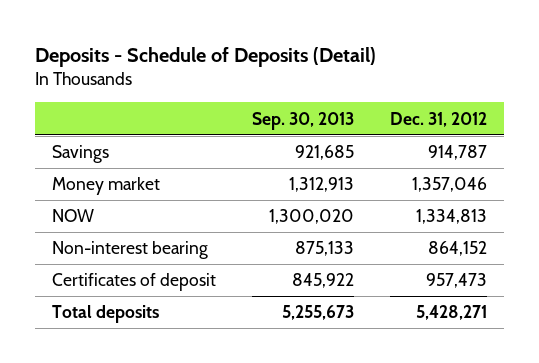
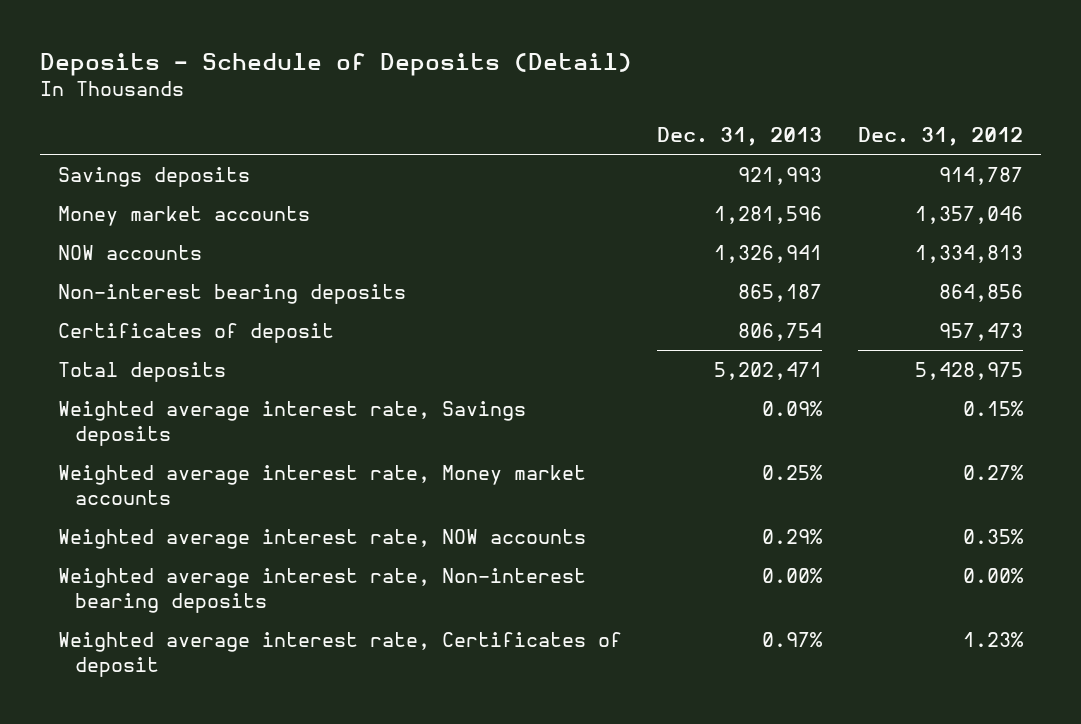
- | Sep. 30, 2013 | Dec. 31, 2012
+ | Dec. 31, 2013 | Dec. 31, 2012
- Savings | 921,685 | 914,787
- Money market | 1,312,913 | 1,357,046
- NOW | 1,300,020 | 1,334,813
- Non-interest bearing | 875,133 | 864,152
+ Savings deposits | 921,993 | 914,787
+ Money market accounts | 1,281,596 | 1,357,046
+ NOW accounts | 1,326,941 | 1,334,813
+ Non-interest bearing deposits | 865,187 | 864,856
- Total deposits | 5,255,673 | 5,428,271
+ Total deposits | 5,202,471 | 5,428,975
+ Weighted average interest rate, Savings deposits | 0.09% | 0.15%
+ Weighted average interest rate, Money market accounts | 0.25% | 0.27%
+ Weighted average interest rate, NOW accounts | 0.29% | 0.35%
+ Weighted average interest rate, Non-interest bearing deposits | 0.00% | 0.00%
+ Weighted average interest rate, Certificates of deposit | 0.97% | 1.23%

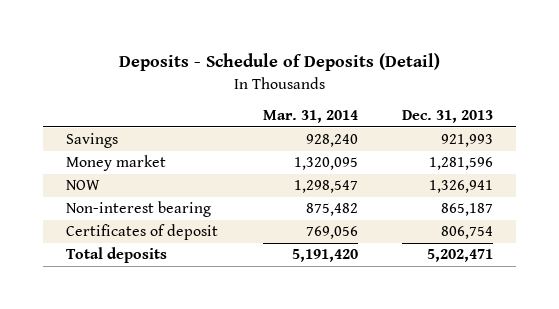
- | Dec. 31, 2013 | Dec. 31, 2012
+ | Mar. 31, 2014 | Dec. 31, 2013
- Savings deposits | 921,993 | 914,787
- Money market accounts | 1,281,596 | 1,357,046
- NOW accounts | 1,326,941 | 1,334,813
- Non-interest bearing deposits | 865,187 | 864,856
+ Savings | 928,240 | 921,993
+ Money market | 1,320,095 | 1,281,596
+ NOW | 1,298,547 | 1,326,941
+ Non-interest bearing | 875,482 | 865,187
- Weighted average interest rate, Savings deposits | 0.09% | 0.15%
- Weighted average interest rate, Money market accounts | 0.25% | 0.27%
- Weighted average interest rate, NOW accounts | 0.29% | 0.35%
- Weighted average interest rate, Non-interest bearing deposits | 0.00% | 0.00%
- Weighted average interest rate, Certificates of deposit | 0.97% | 1.23%

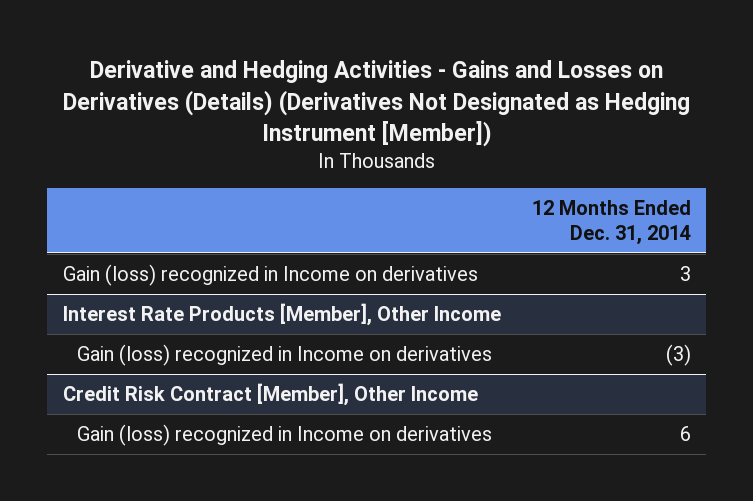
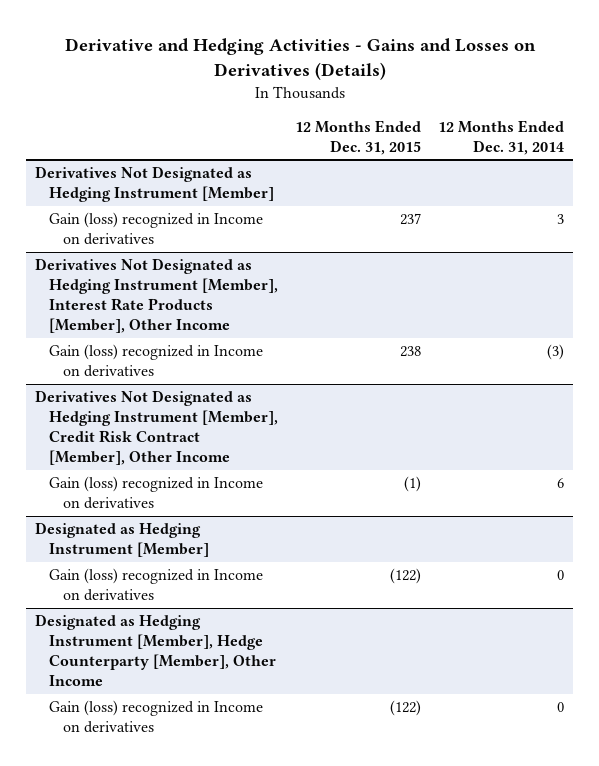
- Derivative and Hedging Activities - Gains and Losses on Derivatives (Details) (Derivatives Not Designated as Hedging Instrument [Member])
+ Derivative and Hedging Activities - Gains and Losses on Derivatives (Details)
- | 12 Months Ended Dec. 31, 2014
+ | 12 Months Ended Dec. 31, 2015 | 12 Months Ended Dec. 31, 2014
+ Derivatives Not Designated as Hedging Instrument [Member]
- Interest Rate Products [Member], Other Income
+ Derivatives Not Designated as Hedging Instrument [Member], Interest Rate Products [Member], Other Income
- Credit Risk Contract [Member], Other Income
+ Derivatives Not Designated as Hedging Instrument [Member], Credit Risk Contract [Member], Other Income
+ Designated as Hedging Instrument [Member]
+ Gain (loss) recognized in Income on derivatives | (122) | 0
+ Designated as Hedging Instrument [Member], Hedge Counterparty [Member], Other Income
+ Gain (loss) recognized in Income on derivatives | (122) | 0

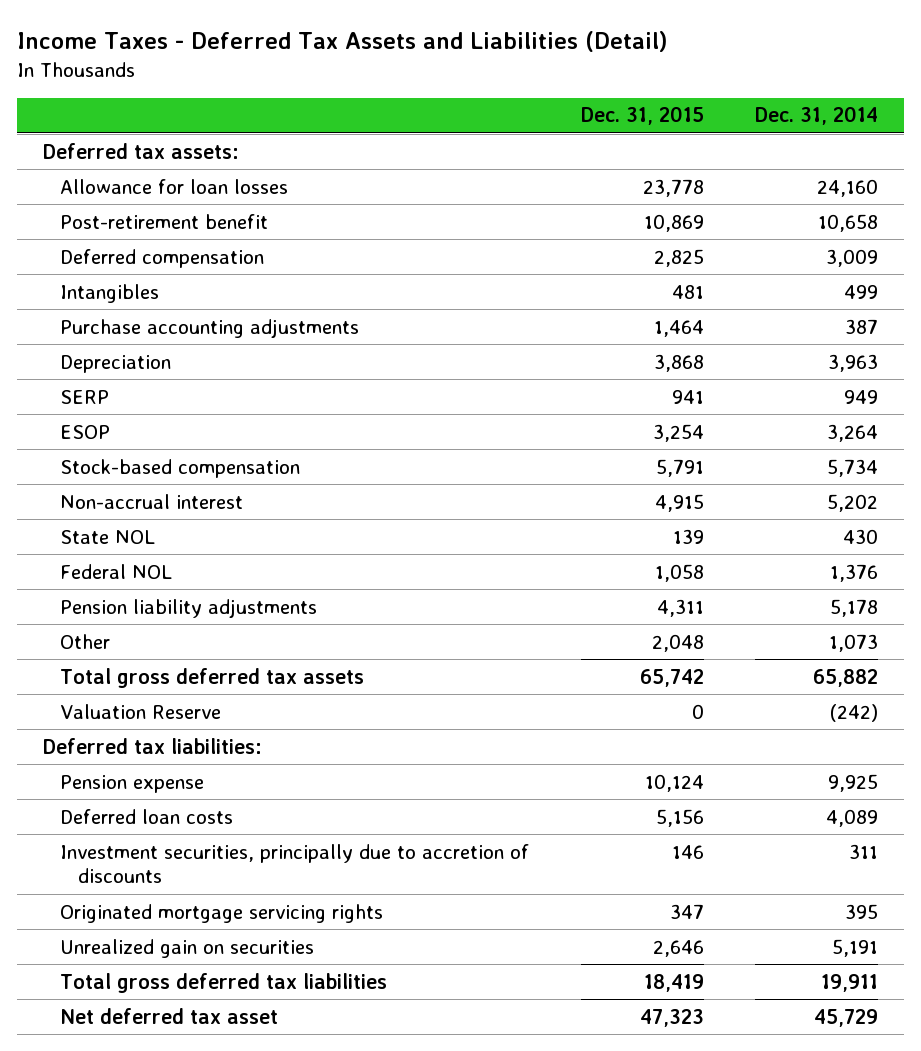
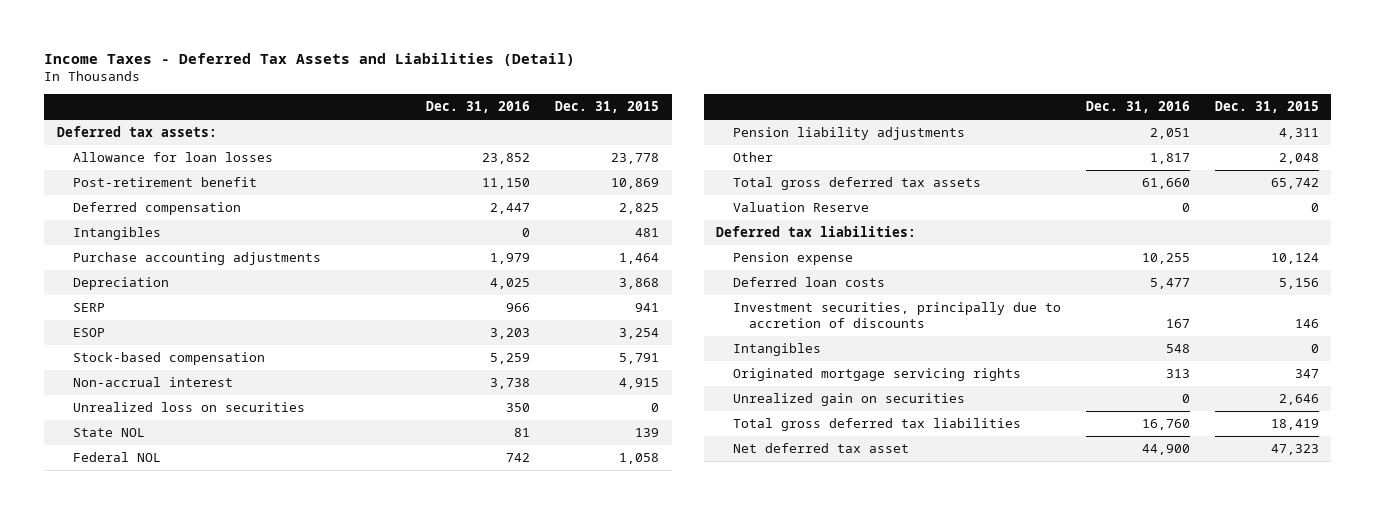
- | Dec. 31, 2015 | Dec. 31, 2014
+ | Dec. 31, 2016 | Dec. 31, 2015
+ Unrealized loss on securities | 350 | 0
+ Intangibles | 548 | 0

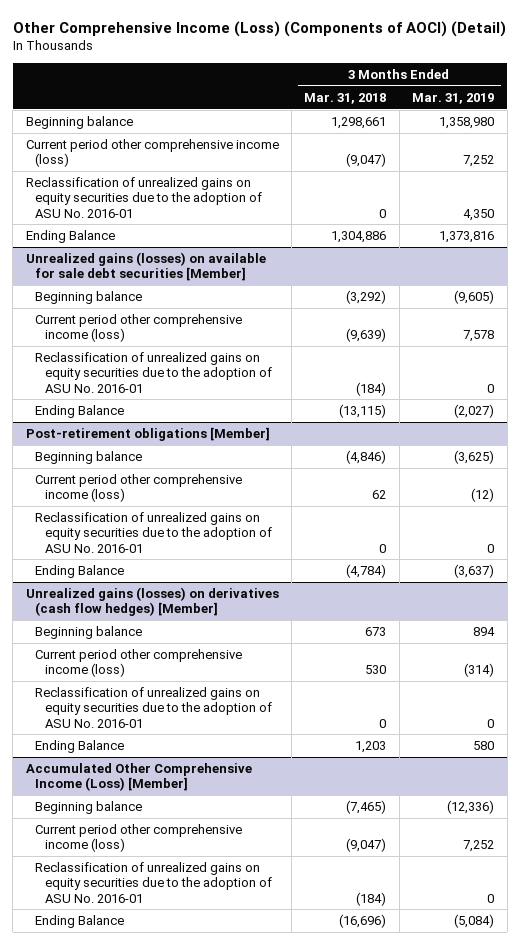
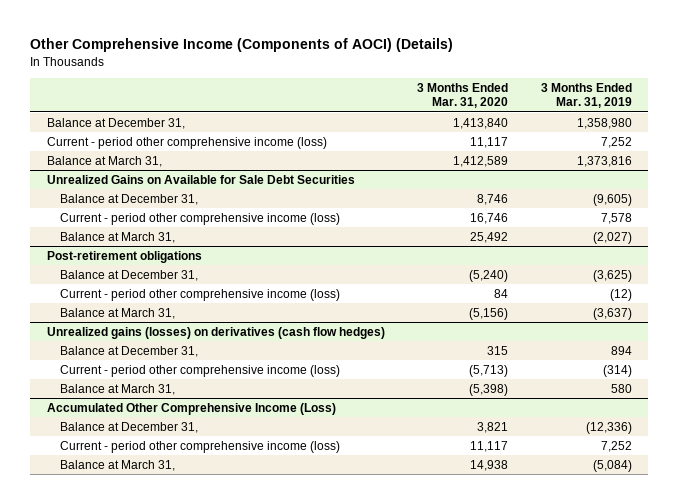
- Other Comprehensive Income (Loss) (Components of AOCI) (Detail)
+ Other Comprehensive Income (Components of AOCI) (Details)
- | 3 Months Ended Mar. 31, 2018 | 3 Months Ended Mar. 31, 2019
+ | 3 Months Ended Mar. 31, 2020 | 3 Months Ended Mar. 31, 2019
- Beginning balance | 1,298,661 | 1,358,980
- Current period other comprehensive income (loss) | (9,047) | 7,252
- Reclassification of unrealized gains on equity securities due to the adoption of ASU No. 2016-01 | 0 | 4,350
- Ending Balance | 1,304,886 | 1,373,816
- Unrealized gains (losses) on available for sale debt securities [Member]
- Beginning balance | (3,292) | (9,605)
- Current period other comprehensive income (loss) | (9,639) | 7,578
- Reclassification of unrealized gains on equity securities due to the adoption of ASU No. 2016-01 | (184) | 0
- Ending Balance | (13,115) | (2,027)
- Post-retirement obligations [Member]
- Beginning balance | (4,846) | (3,625)
- Current period other comprehensive income (loss) | 62 | (12)
- Reclassification of unrealized gains on equity securities due to the adoption of ASU No. 2016-01 | 0 | 0
- Ending Balance | (4,784) | (3,637)
- Unrealized gains (losses) on derivatives (cash flow hedges) [Member]
- Beginning balance | 673 | 894
- Current period other comprehensive income (loss) | 530 | (314)
- Reclassification of unrealized gains on equity securities due to the adoption of ASU No. 2016-01 | 0 | 0
- Ending Balance | 1,203 | 580
- Accumulated Other Comprehensive Income (Loss) [Member]
- Beginning balance | (7,465) | (12,336)
- Current period other comprehensive income (loss) | (9,047) | 7,252
- Reclassification of unrealized gains on equity securities due to the adoption of ASU No. 2016-01 | (184) | 0
- Ending Balance | (16,696) | (5,084)
+ Balance at December 31, | 1,413,840 | 1,358,980
+ Current - period other comprehensive income (loss) | 11,117 | 7,252
+ Balance at March 31, | 1,412,589 | 1,373,816
+ Unrealized Gains on Available for Sale Debt Securities
+ Balance at December 31, | 8,746 | (9,605)
+ Current - period other comprehensive income (loss) | 16,746 | 7,578
+ Balance at March 31, | 25,492 | (2,027)
+ Post-retirement obligations
+ Balance at December 31, | (5,240) | (3,625)
+ Current - period other comprehensive income (loss) | 84 | (12)
+ Balance at March 31, | (5,156) | (3,637)
+ Unrealized gains (losses) on derivatives (cash flow hedges)
+ Balance at December 31, | 315 | 894
+ Current - period other comprehensive income (loss) | (5,713) | (314)
+ Balance at March 31, | (5,398) | 580
+ Accumulated Other Comprehensive Income (Loss)
+ Balance at December 31, | 3,821 | (12,336)
+ Current - period other comprehensive income (loss) | 11,117 | 7,252
+ Balance at March 31, | 14,938 | (5,084)

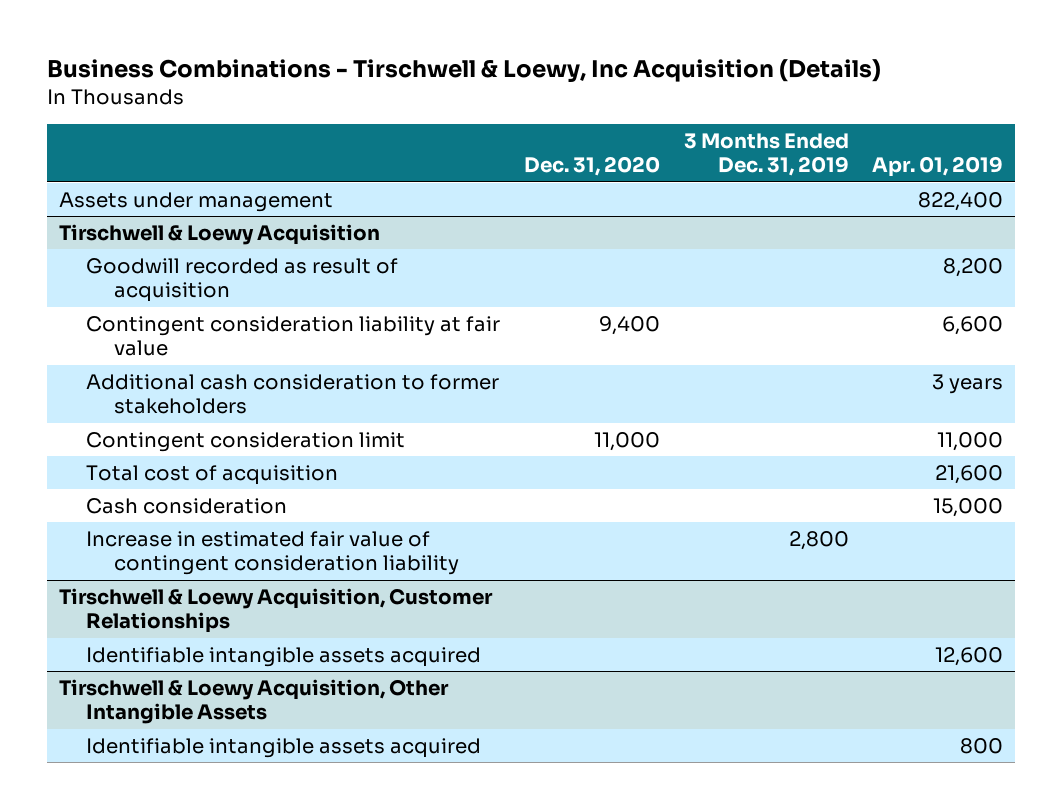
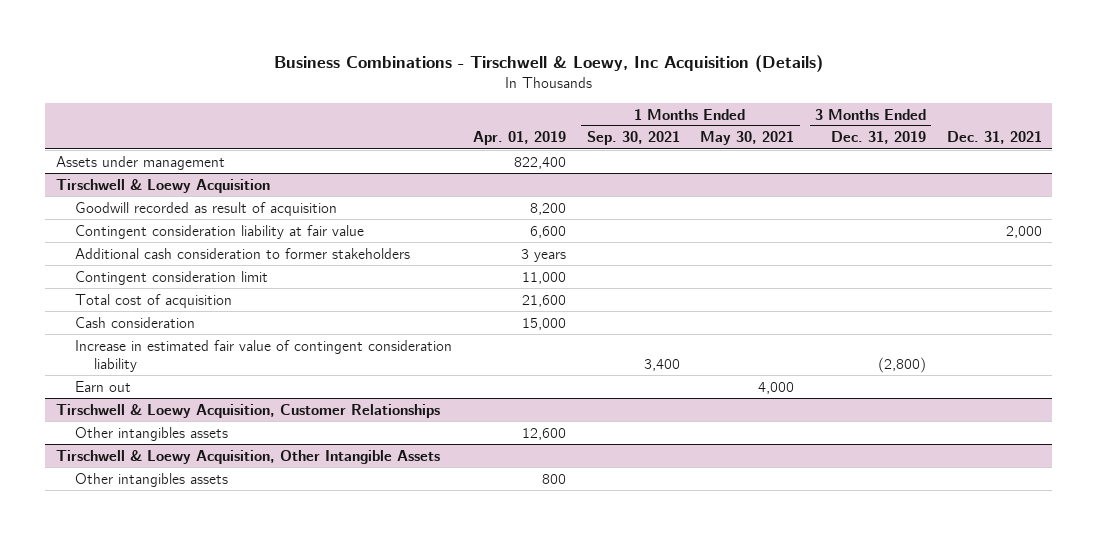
- | Dec. 31, 2020 | 3 Months Ended Dec. 31, 2019 | Apr. 01, 2019
+ | Apr. 01, 2019 | 1 Months Ended Sep. 30, 2021 | 1 Months Ended May 30, 2021 | 3 Months Ended Dec. 31, 2019 | Dec. 31, 2021
@ Tirschwell & Loewy Acquisition
- Increase in estimated fair value of contingent consideration liability | | 2,800 |
+ Increase in estimated fair value of contingent consideration liability | | 3,400 | | (2,800) |
+ Earn out | | | 4,000 | |
@ Tirschwell & Loewy Acquisition, Customer Relationships
- Identifiable intangible assets acquired | | | 12,600
+ Other intangibles assets | 12,600 | | | |
@ Tirschwell & Loewy Acquisition, Other Intangible Assets
- Identifiable intangible assets acquired | | | 800
+ Other intangibles assets | 800 | | | |

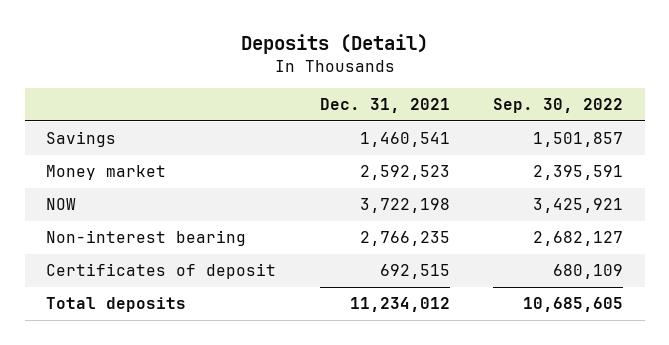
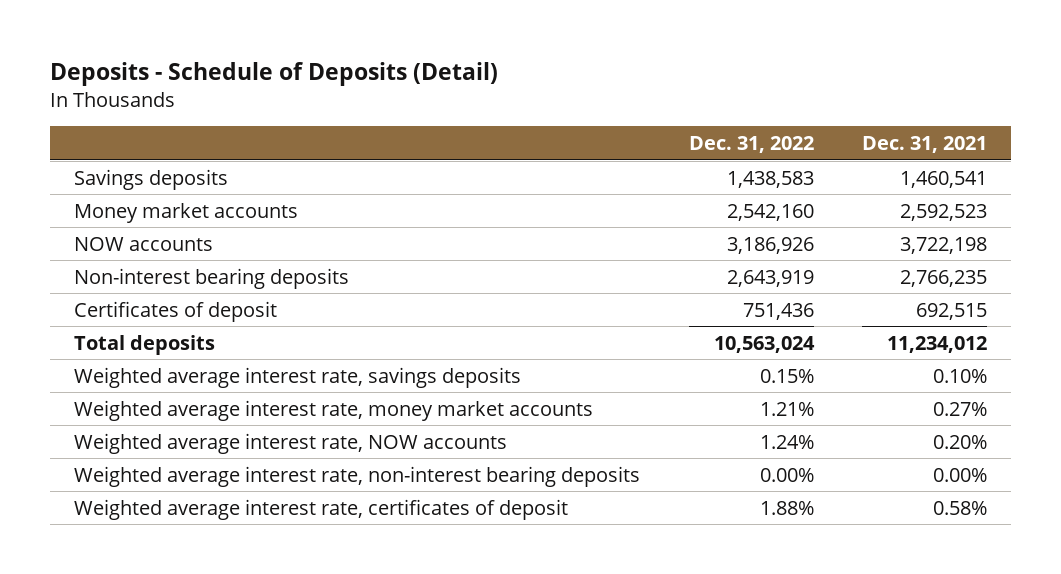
- Deposits (Detail)
+ Deposits - Schedule of Deposits (Detail)
- | Dec. 31, 2021 | Sep. 30, 2022
+ | Dec. 31, 2022 | Dec. 31, 2021
- Savings | 1,460,541 | 1,501,857
- Money market | 2,592,523 | 2,395,591
- NOW | 3,722,198 | 3,425,921
- Non-interest bearing | 2,766,235 | 2,682,127
+ Savings deposits | 1,438,583 | 1,460,541
+ Money market accounts | 2,542,160 | 2,592,523
+ NOW accounts | 3,186,926 | 3,722,198
+ Non-interest bearing deposits | 2,643,919 | 2,766,235
+ Weighted average interest rate, savings deposits | 0.15% | 0.10%
+ Weighted average interest rate, money market accounts | 1.21% | 0.27%
+ Weighted average interest rate, NOW accounts | 1.24% | 0.20%
+ Weighted average interest rate, non-interest bearing deposits | 0.00% | 0.00%
+ Weighted average interest rate, certificates of deposit | 1.88% | 0.58%

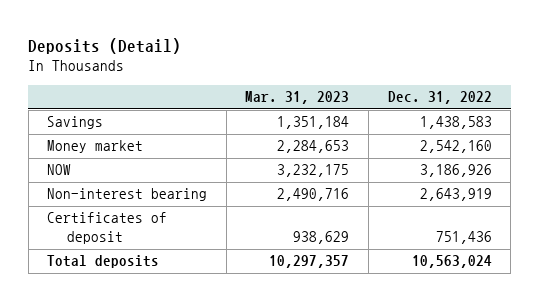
- Deposits - Schedule of Deposits (Detail)
+ Deposits (Detail)
- | Dec. 31, 2022 | Dec. 31, 2021
+ | Mar. 31, 2023 | Dec. 31, 2022
- Savings deposits | 1,438,583 | 1,460,541
- Money market accounts | 2,542,160 | 2,592,523
- NOW accounts | 3,186,926 | 3,722,198
- Non-interest bearing deposits | 2,643,919 | 2,766,235
+ Savings | 1,351,184 | 1,438,583
+ Money market | 2,284,653 | 2,542,160
+ NOW | 3,232,175 | 3,186,926
+ Non-interest bearing | 2,490,716 | 2,643,919
- Weighted average interest rate, savings deposits | 0.15% | 0.10%
- Weighted average interest rate, money market accounts | 1.21% | 0.27%
- Weighted average interest rate, NOW accounts | 1.24% | 0.20%
- Weighted average interest rate, non-interest bearing deposits | 0.00% | 0.00%
- Weighted average interest rate, certificates of deposit | 1.88% | 0.58%

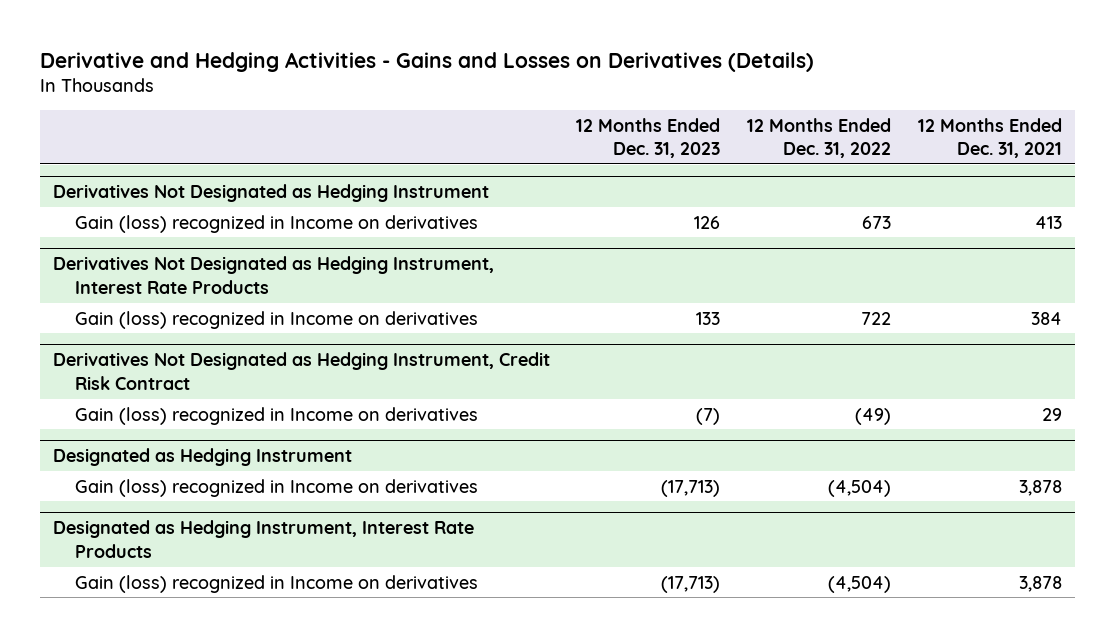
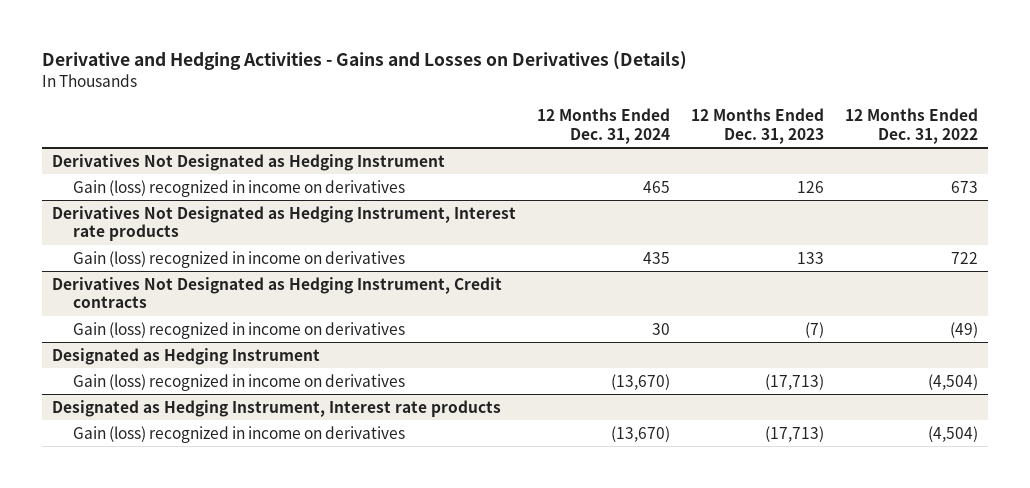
- | 12 Months Ended Dec. 31, 2023 | 12 Months Ended Dec. 31, 2022 | 12 Months Ended Dec. 31, 2021
+ | 12 Months Ended Dec. 31, 2024 | 12 Months Ended Dec. 31, 2023 | 12 Months Ended Dec. 31, 2022
@ Derivatives Not Designated as Hedging Instrument
- Gain (loss) recognized in Income on derivatives | 126 | 673 | 413
- Derivatives Not Designated as Hedging Instrument, Interest Rate Products
- Gain (loss) recognized in Income on derivatives | 133 | 722 | 384
- Derivatives Not Designated as Hedging Instrument, Credit Risk Contract
- Gain (loss) recognized in Income on derivatives | (7) | (49) | 29
@ Derivatives Not Designated as Hedging Instrument
+ Gain (loss) recognized in income on derivatives | 465 | 126 | 673
+ Derivatives Not Designated as Hedging Instrument, Interest rate products
+ Gain (loss) recognized in income on derivatives | 435 | 133 | 722
+ Derivatives Not Designated as Hedging Instrument, Credit contracts
+ Gain (loss) recognized in income on derivatives | 30 | (7) | (49)
@ Designated as Hedging Instrument
- Gain (loss) recognized in Income on derivatives | (17,713) | (4,504) | 3,878
- Designated as Hedging Instrument, Interest Rate Products
- Gain (loss) recognized in Income on derivatives | (17,713) | (4,504) | 3,878
@ Designated as Hedging Instrument
+ Gain (loss) recognized in income on derivatives | (13,670) | (17,713) | (4,504)
+ Designated as Hedging Instrument, Interest rate products
+ Gain (loss) recognized in income on derivatives | (13,670) | (17,713) | (4,504)

